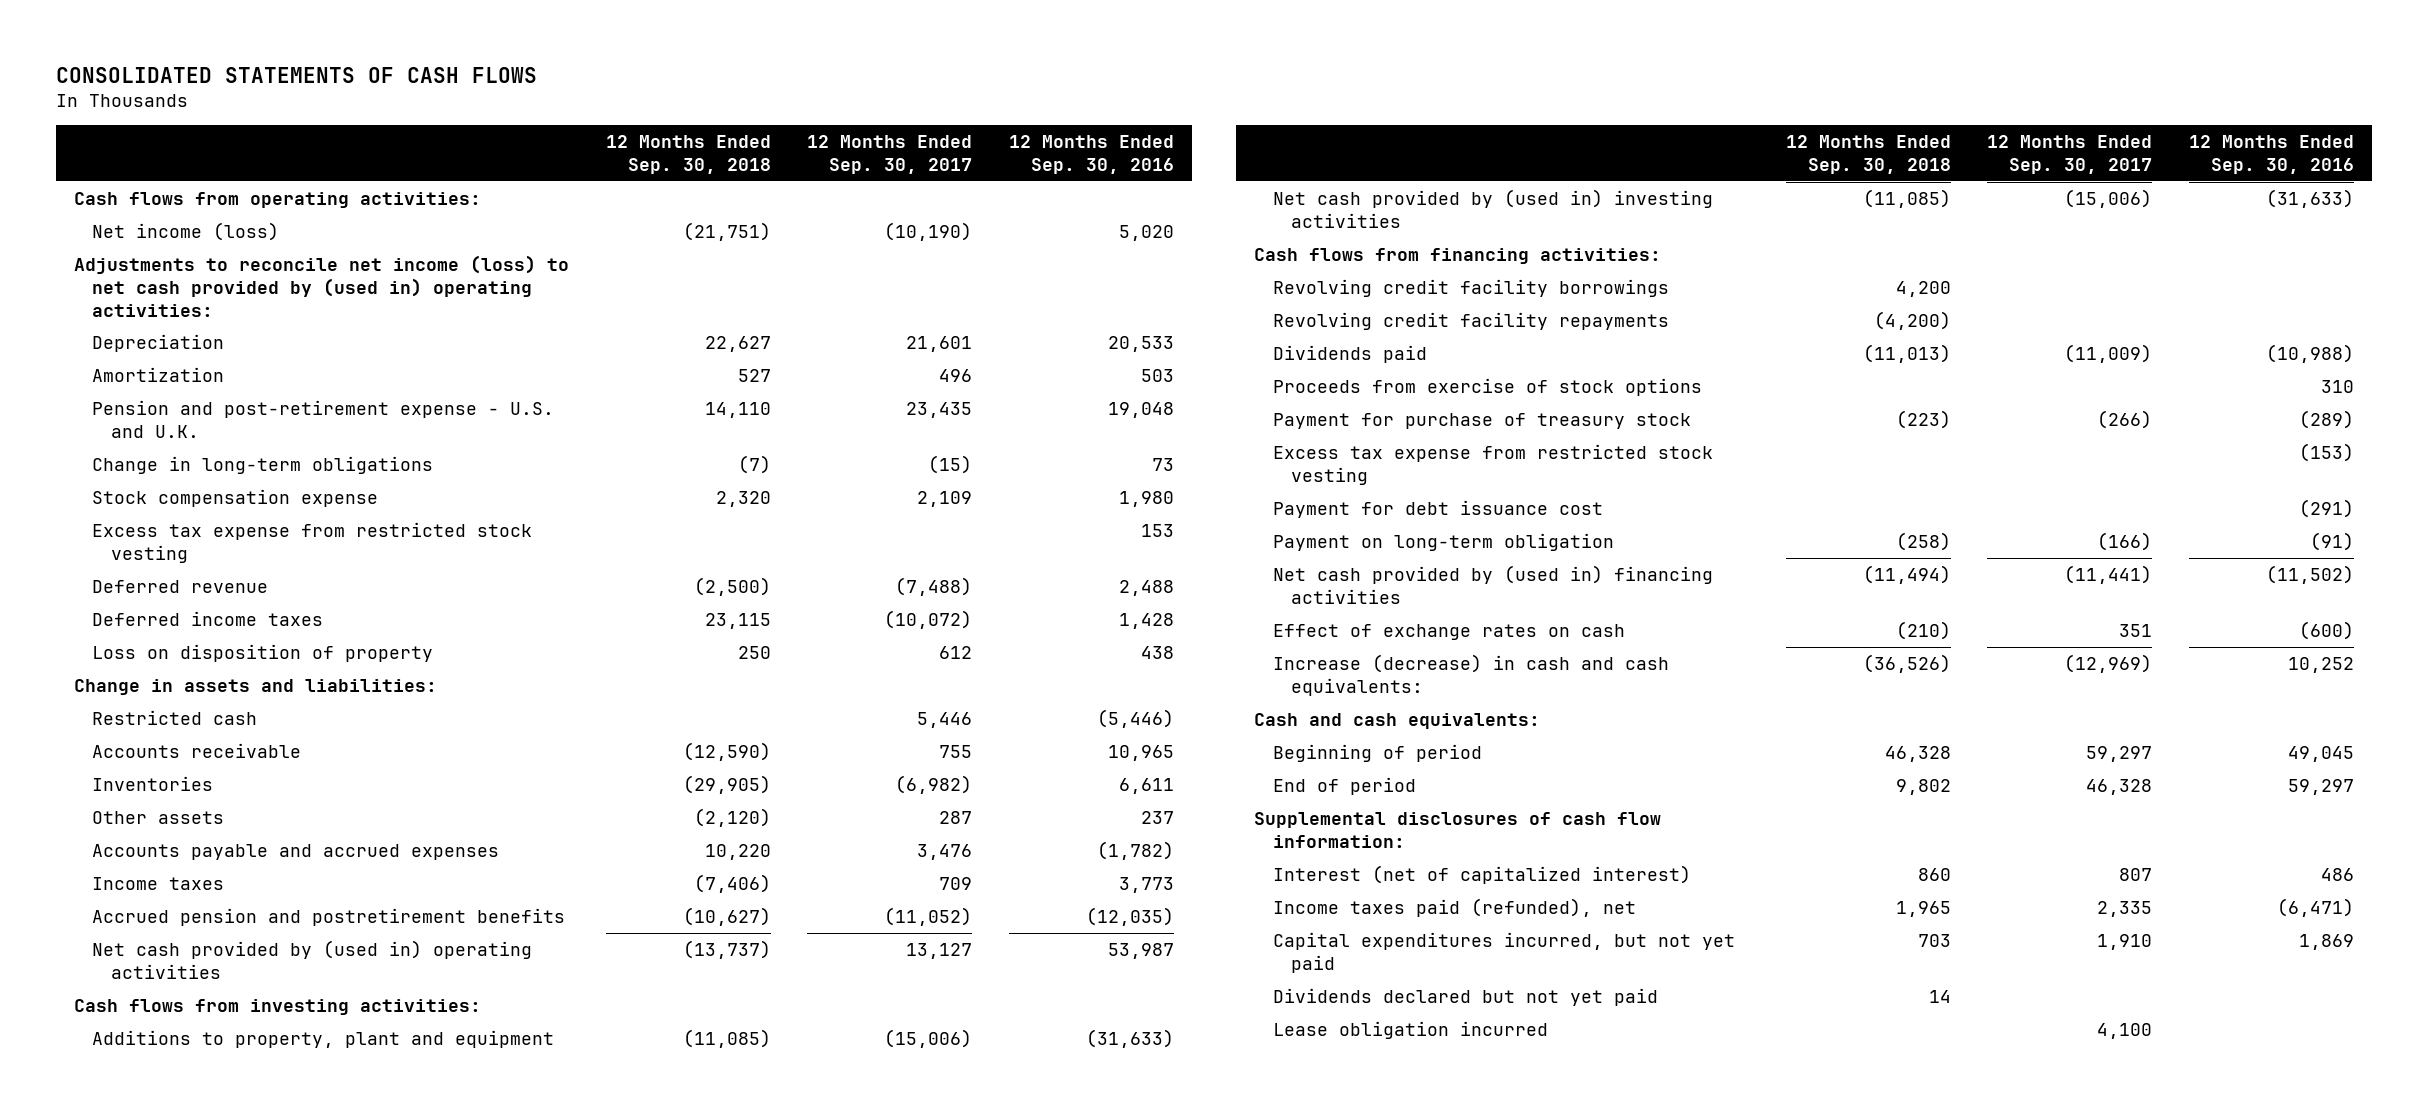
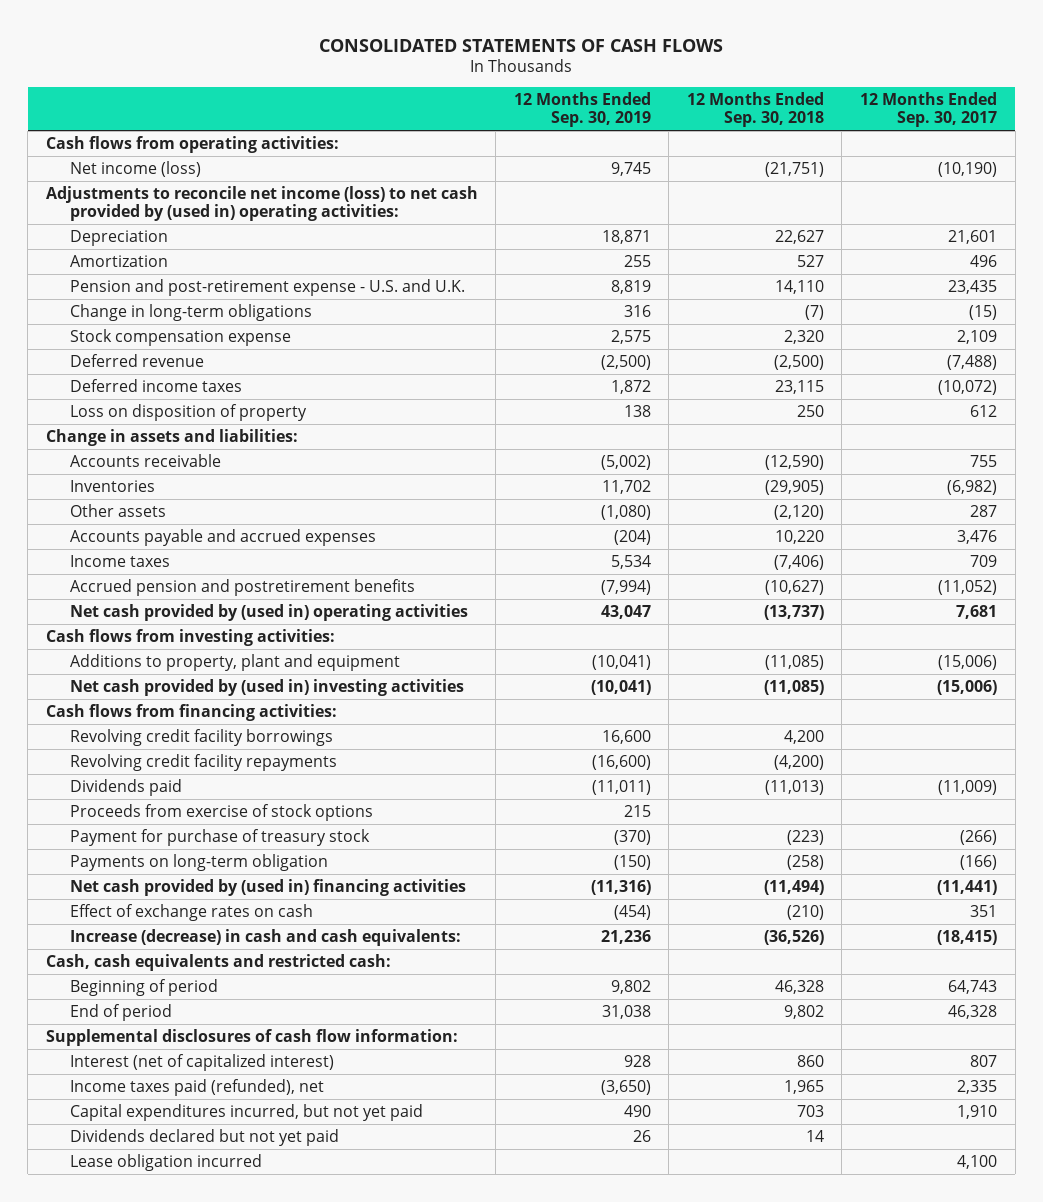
- | 12 Months Ended Sep. 30, 2018 | 12 Months Ended Sep. 30, 2017 | 12 Months Ended Sep. 30, 2016
+ | 12 Months Ended Sep. 30, 2019 | 12 Months Ended Sep. 30, 2018 | 12 Months Ended Sep. 30, 2017
- Excess tax expense from restricted stock vesting | | | 153
- Restricted cash | | 5,446 | (5,446)
- Net cash provided by (used in) operating activities | (13,737) | 13,127 | 53,987
+ Net cash provided by (used in) operating activities | 43,047 | (13,737) | 7,681
- Excess tax expense from restricted stock vesting | | | (153)
- Payment for debt issuance cost | | | (291)
- Payment on long-term obligation | (258) | (166) | (91)
+ Payments on long-term obligation | (150) | (258) | (166)
- Increase (decrease) in cash and cash equivalents: | (36,526) | (12,969) | 10,252
- Cash and cash equivalents:
- Beginning of period | 46,328 | 59,297 | 49,045
+ Increase (decrease) in cash and cash equivalents: | 21,236 | (36,526) | (18,415)
+ Cash, cash equivalents and restricted cash:
+ Beginning of period | 9,802 | 46,328 | 64,743

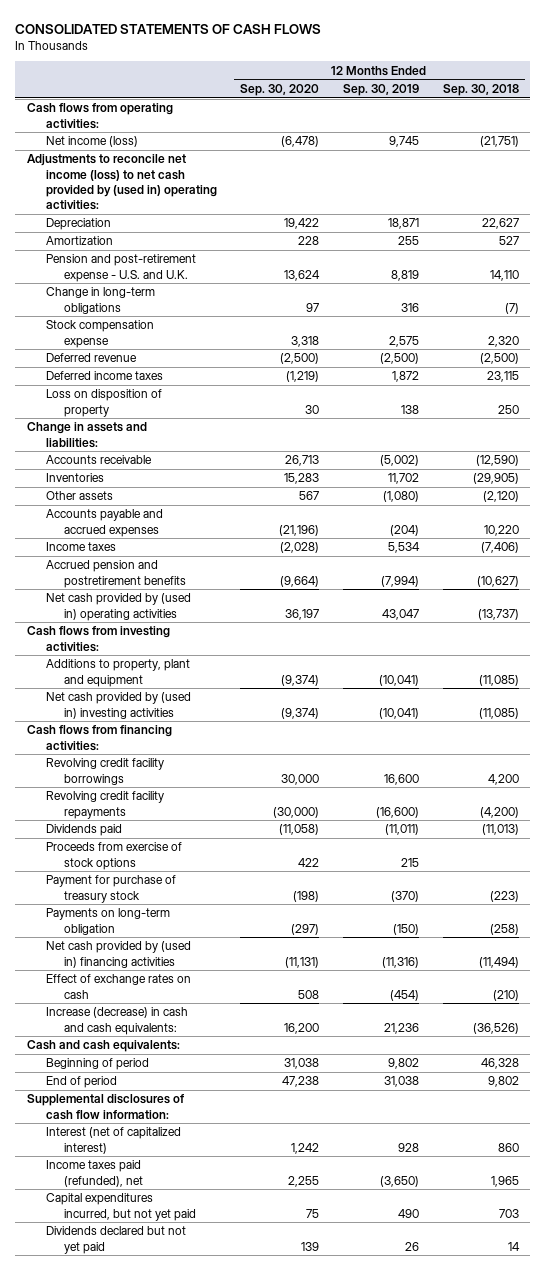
- | 12 Months Ended Sep. 30, 2019 | 12 Months Ended Sep. 30, 2018 | 12 Months Ended Sep. 30, 2017
+ | 12 Months Ended Sep. 30, 2020 | 12 Months Ended Sep. 30, 2019 | 12 Months Ended Sep. 30, 2018
- Cash, cash equivalents and restricted cash:
+ Cash and cash equivalents:
- Lease obligation incurred | | | 4,100

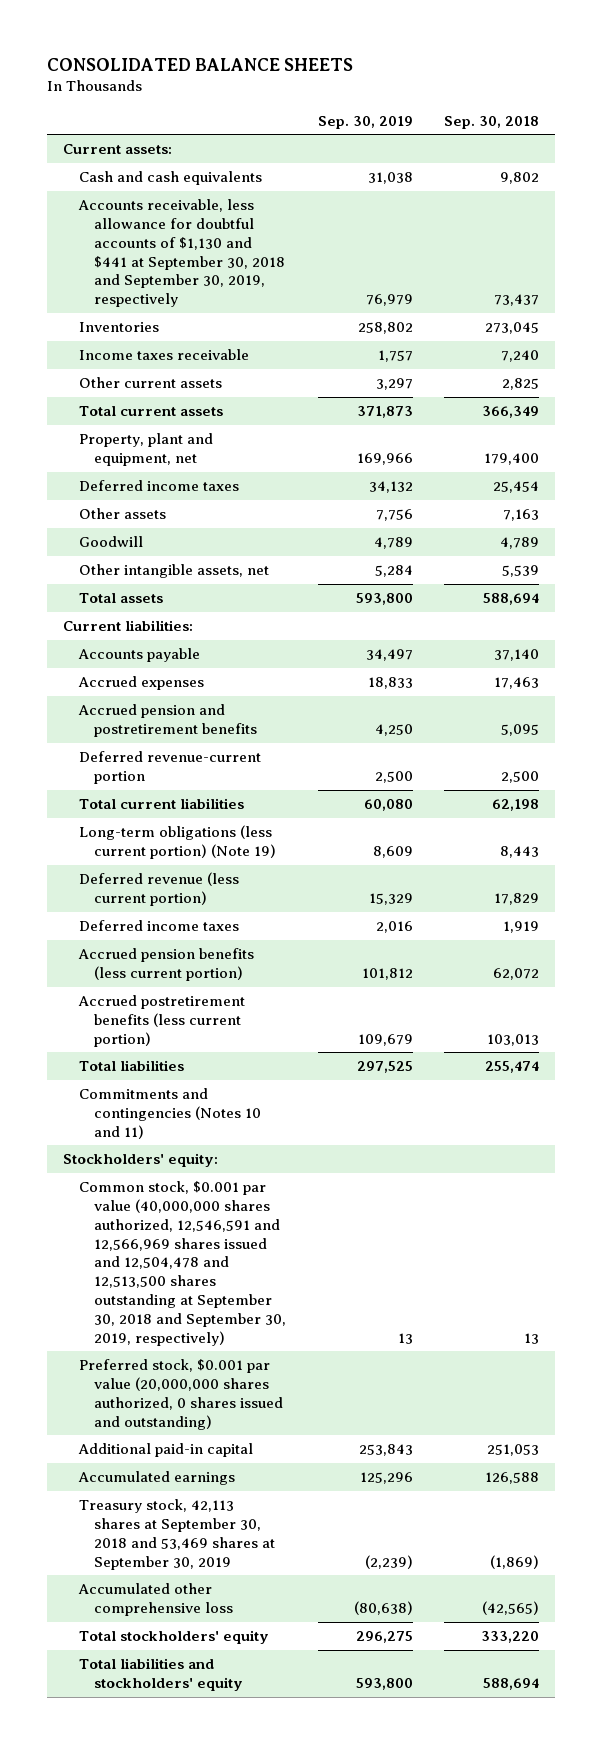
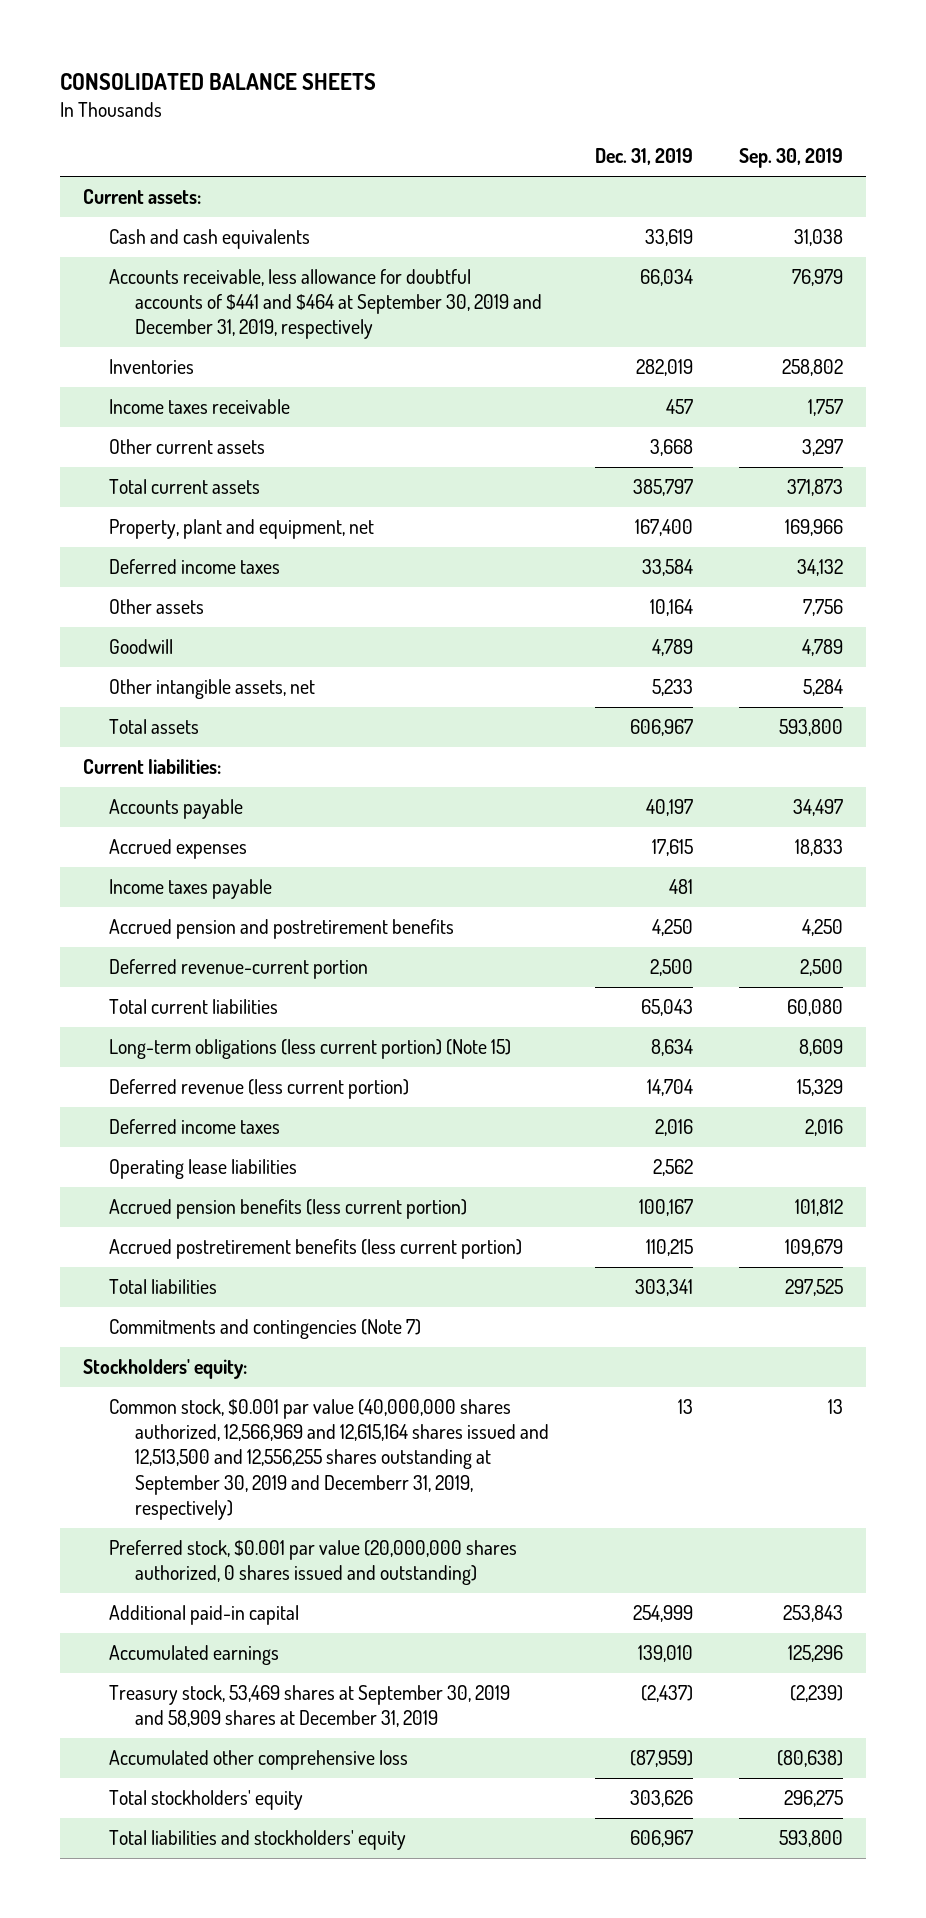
- | Sep. 30, 2019 | Sep. 30, 2018
+ | Dec. 31, 2019 | Sep. 30, 2019
- Accounts receivable, less allowance for doubtful accounts of $1,130 and $441 at September 30, 2018 and September 30, 2019, respectively | 76,979 | 73,437
+ Accounts receivable, less allowance for doubtful accounts of $441 and $464 at September 30, 2019 and December 31, 2019, respectively | 66,034 | 76,979
+ Income taxes payable | 481 |
- Long-term obligations (less current portion) (Note 19) | 8,609 | 8,443
+ Long-term obligations (less current portion) (Note 15) | 8,634 | 8,609
+ Operating lease liabilities | 2,562 |
- Commitments and contingencies (Notes 10 and 11)
+ Commitments and contingencies (Note 7)
- Common stock, $0.001 par value (40,000,000 shares authorized, 12,546,591 and 12,566,969 shares issued and 12,504,478 and 12,513,500 shares outstanding at September 30, 2018 and September 30, 2019, respectively) | 13 | 13
+ Common stock, $0.001 par value (40,000,000 shares authorized, 12,566,969 and 12,615,164 shares issued and 12,513,500 and 12,556,255 shares outstanding at September 30, 2019 and Decemberr 31, 2019, respectively) | 13 | 13
- Treasury stock, 42,113 shares at September 30, 2018 and 53,469 shares at September 30, 2019 | (2,239) | (1,869)
+ Treasury stock, 53,469 shares at September 30, 2019 and 58,909 shares at December 31, 2019 | (2,437) | (2,239)

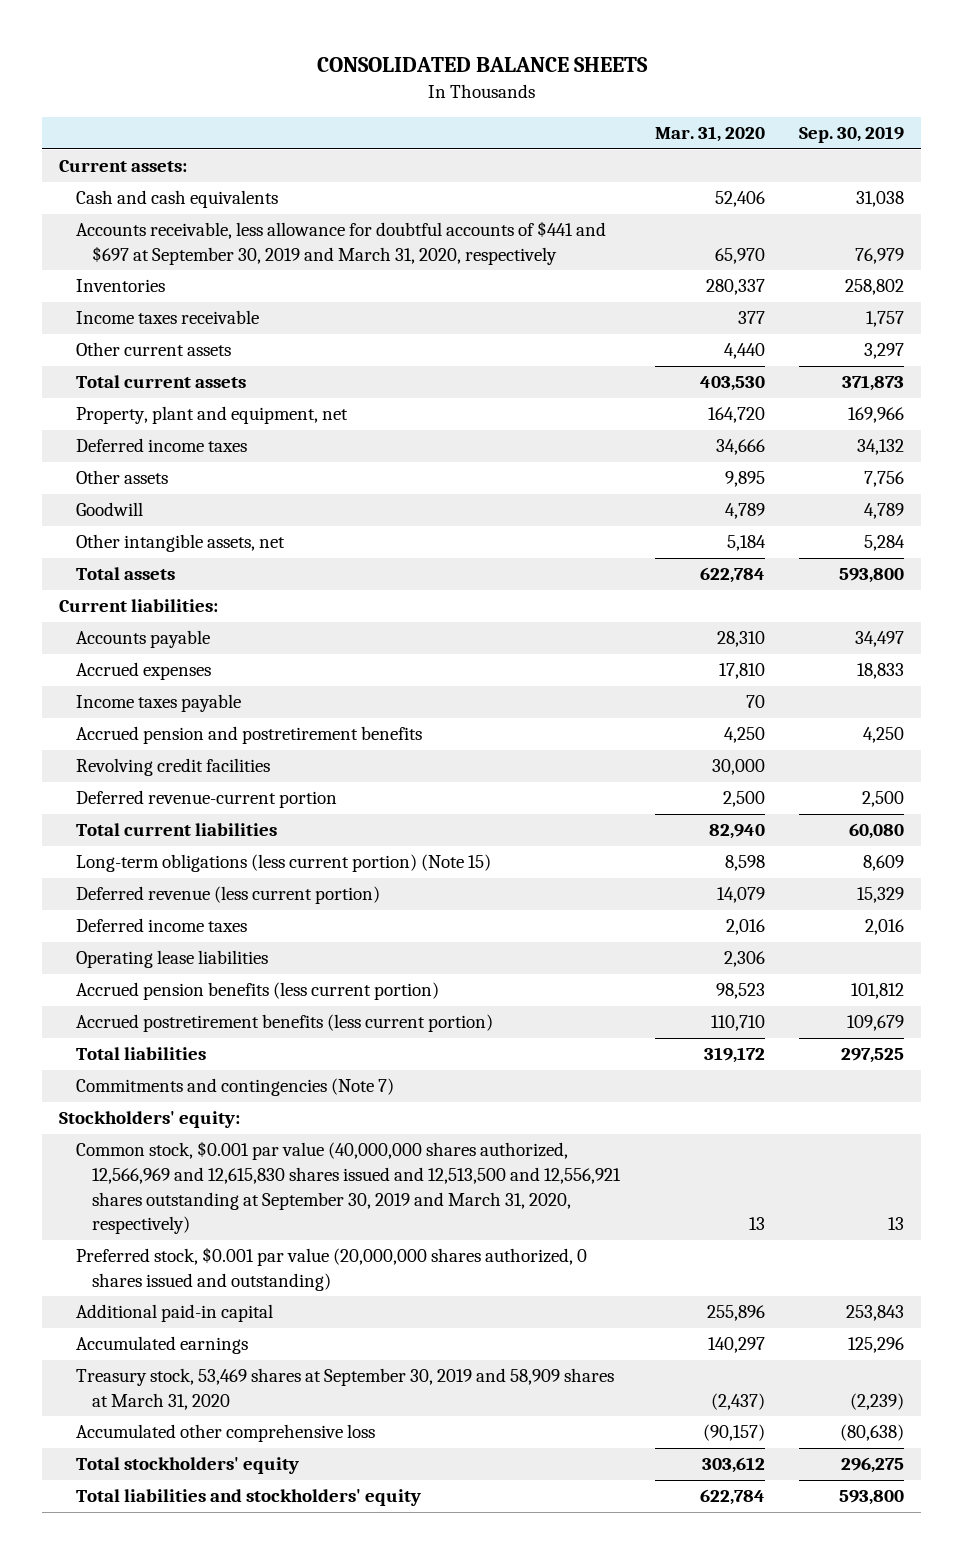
- | Dec. 31, 2019 | Sep. 30, 2019
+ | Mar. 31, 2020 | Sep. 30, 2019
- Accounts receivable, less allowance for doubtful accounts of $441 and $464 at September 30, 2019 and December 31, 2019, respectively | 66,034 | 76,979
+ Accounts receivable, less allowance for doubtful accounts of $441 and $697 at September 30, 2019 and March 31, 2020, respectively | 65,970 | 76,979
+ Revolving credit facilities | 30,000 |
- Common stock, $0.001 par value (40,000,000 shares authorized, 12,566,969 and 12,615,164 shares issued and 12,513,500 and 12,556,255 shares outstanding at September 30, 2019 and Decemberr 31, 2019, respectively) | 13 | 13
+ Common stock, $0.001 par value (40,000,000 shares authorized, 12,566,969 and 12,615,830 shares issued and 12,513,500 and 12,556,921 shares outstanding at September 30, 2019 and March 31, 2020, respectively) | 13 | 13
- Treasury stock, 53,469 shares at September 30, 2019 and 58,909 shares at December 31, 2019 | (2,437) | (2,239)
+ Treasury stock, 53,469 shares at September 30, 2019 and 58,909 shares at March 31, 2020 | (2,437) | (2,239)

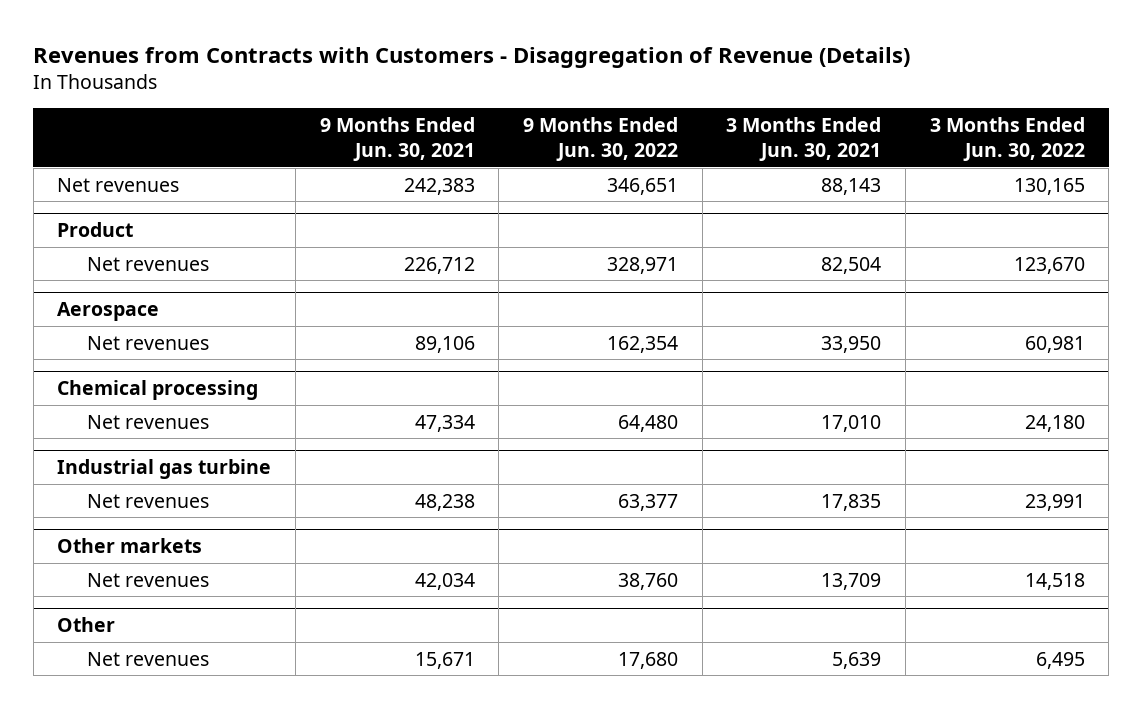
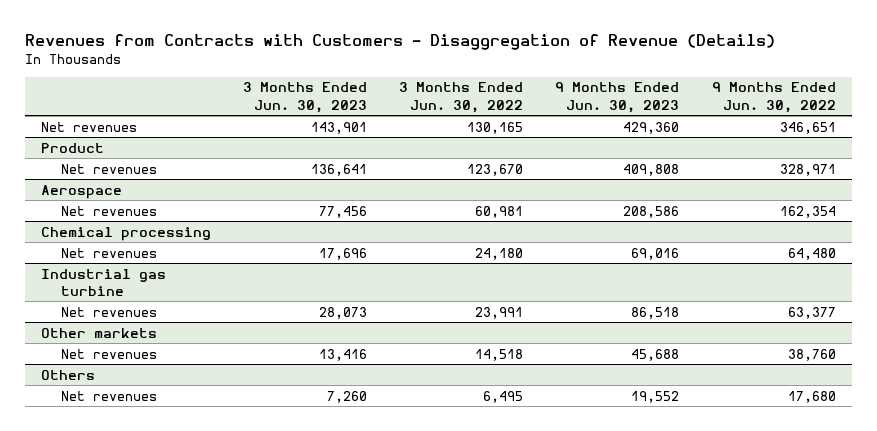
- | 9 Months Ended Jun. 30, 2021 | 9 Months Ended Jun. 30, 2022 | 3 Months Ended Jun. 30, 2021 | 3 Months Ended Jun. 30, 2022
+ | 3 Months Ended Jun. 30, 2023 | 3 Months Ended Jun. 30, 2022 | 9 Months Ended Jun. 30, 2023 | 9 Months Ended Jun. 30, 2022
- Other
+ Others

